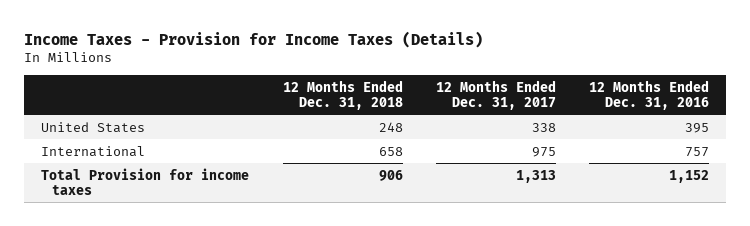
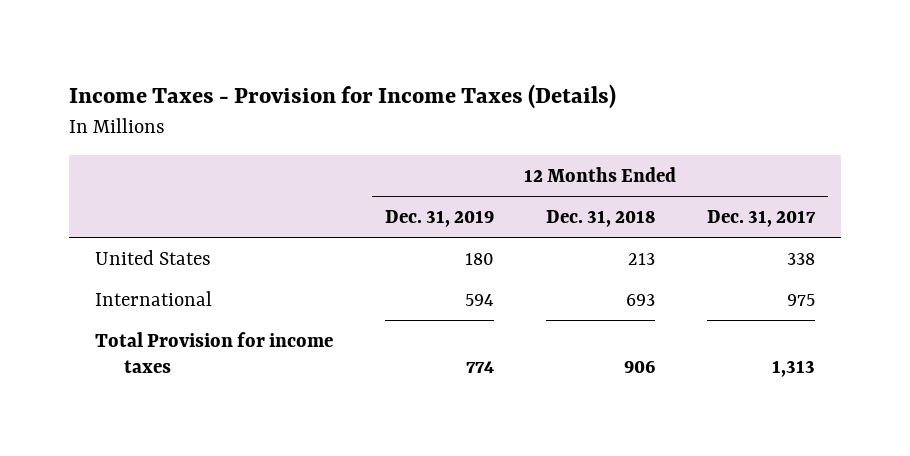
- | 12 Months Ended Dec. 31, 2018 | 12 Months Ended Dec. 31, 2017 | 12 Months Ended Dec. 31, 2016
+ | 12 Months Ended Dec. 31, 2019 | 12 Months Ended Dec. 31, 2018 | 12 Months Ended Dec. 31, 2017
- United States | 248 | 338 | 395
- International | 658 | 975 | 757
+ United States | 180 | 213 | 338
+ International | 594 | 693 | 975

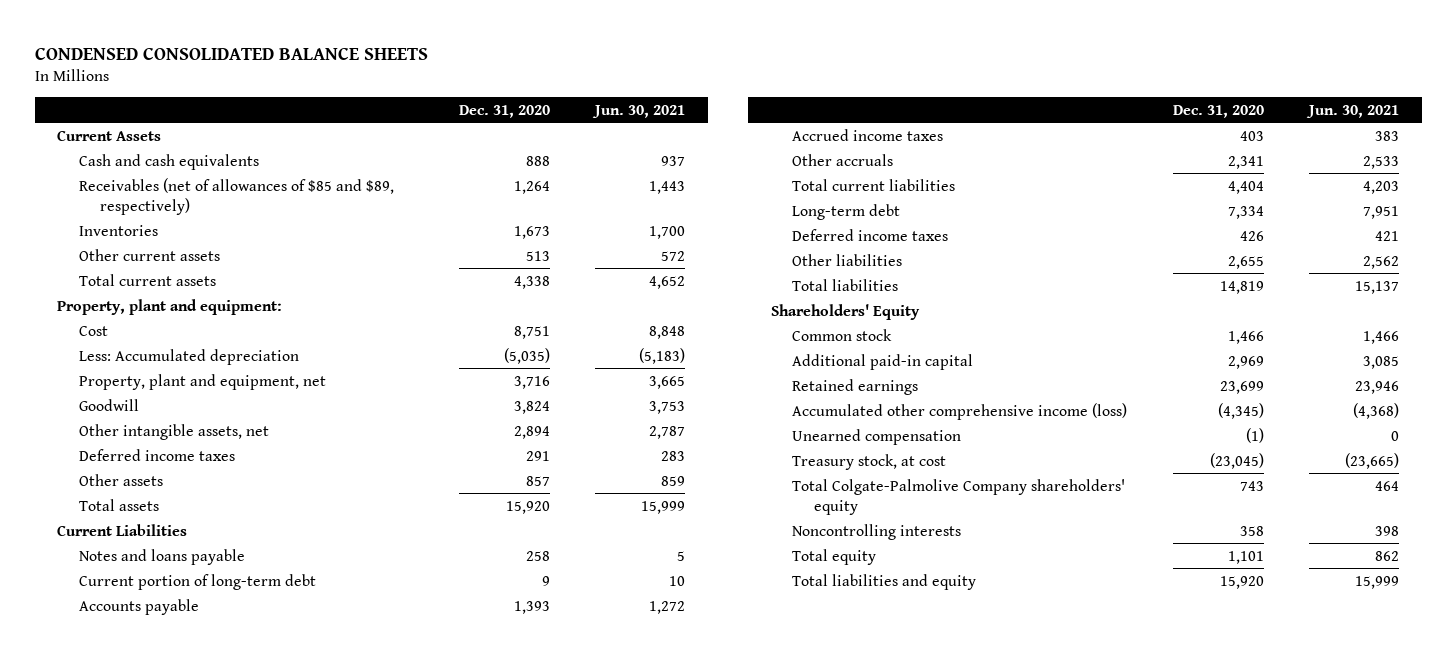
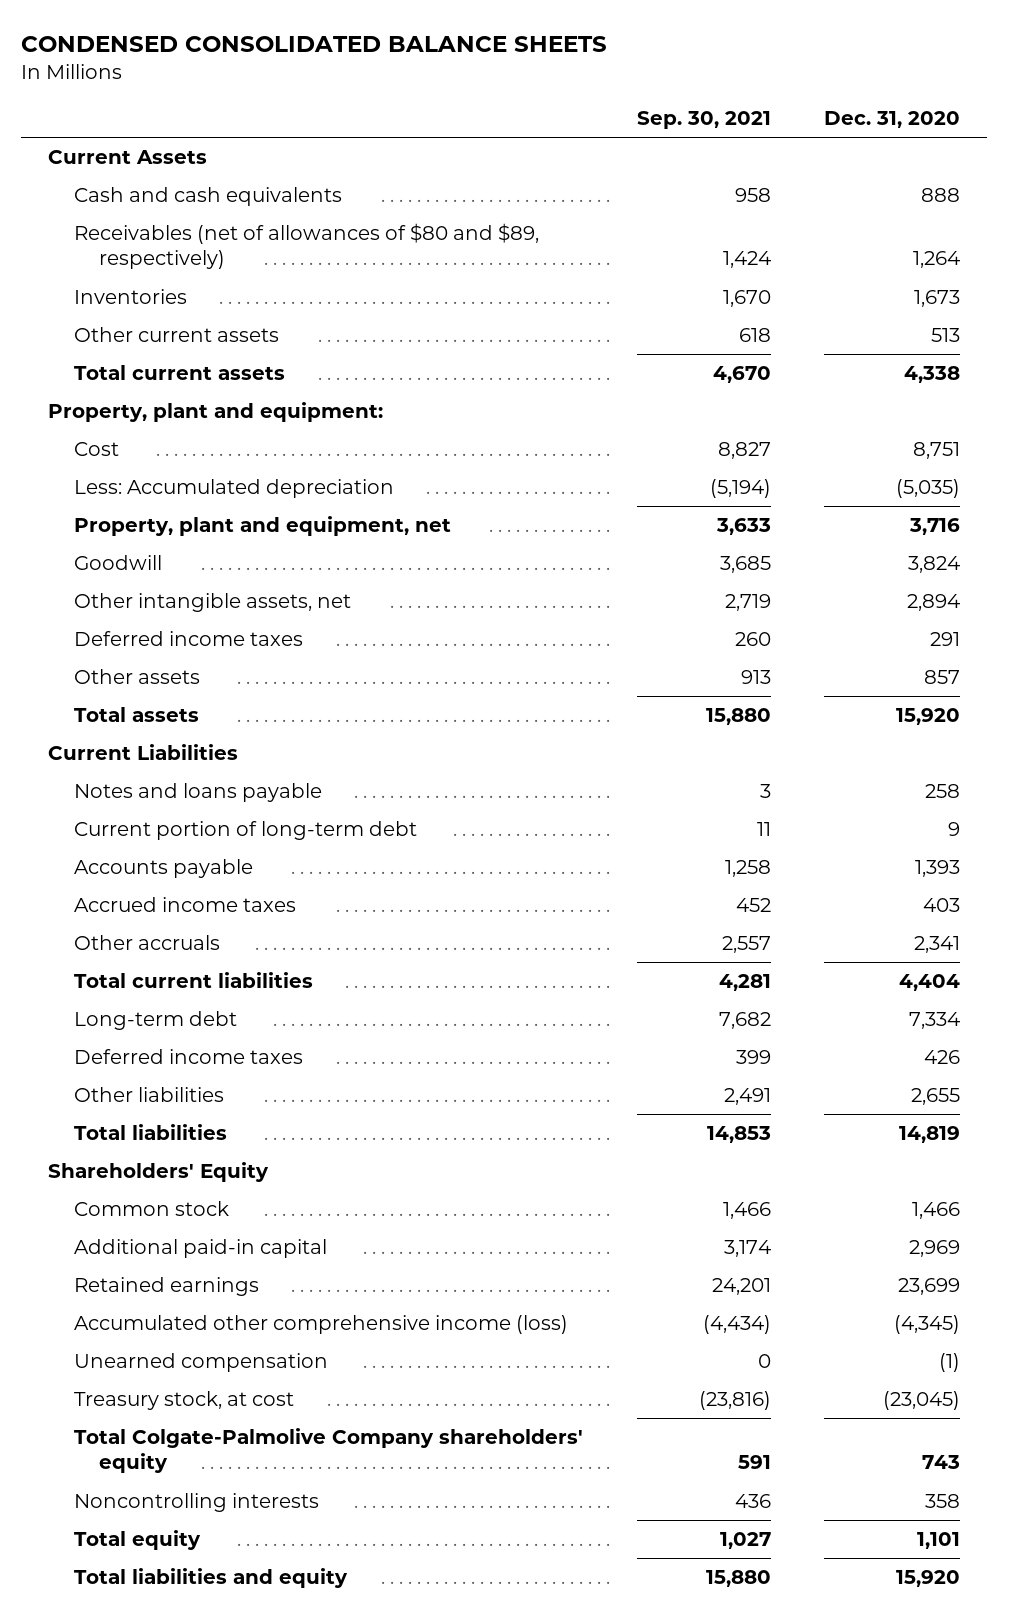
- | Dec. 31, 2020 | Jun. 30, 2021
+ | Sep. 30, 2021 | Dec. 31, 2020
- Receivables (net of allowances of $85 and $89, respectively) | 1,264 | 1,443
+ Receivables (net of allowances of $80 and $89, respectively) | 1,424 | 1,264

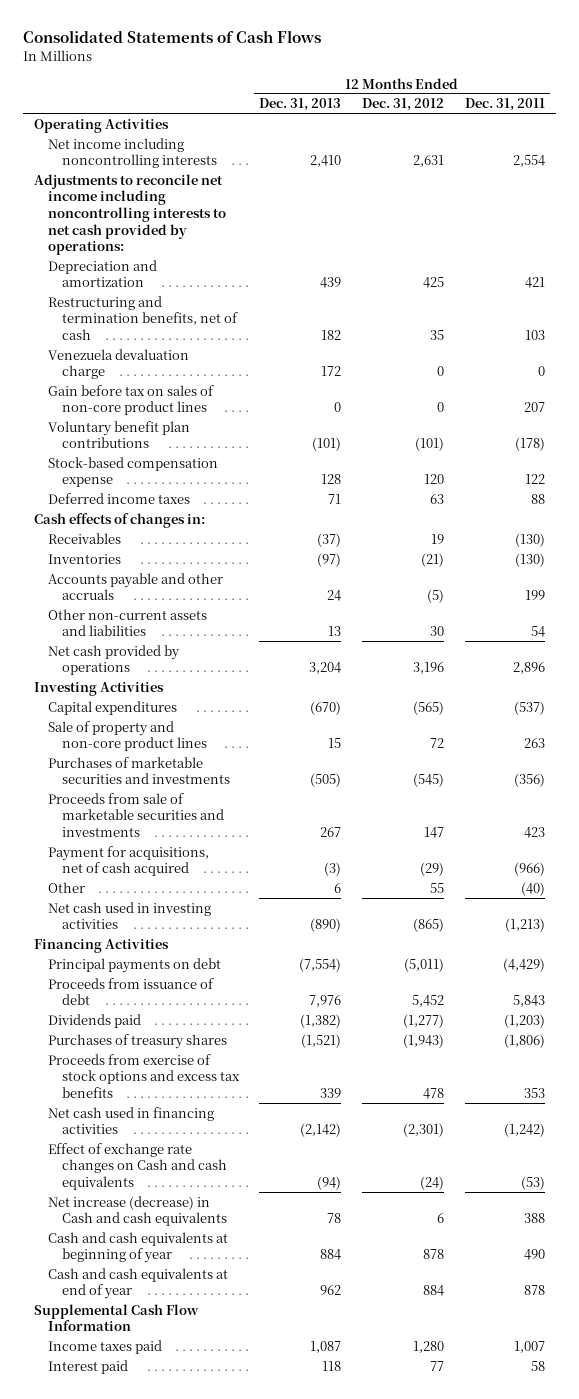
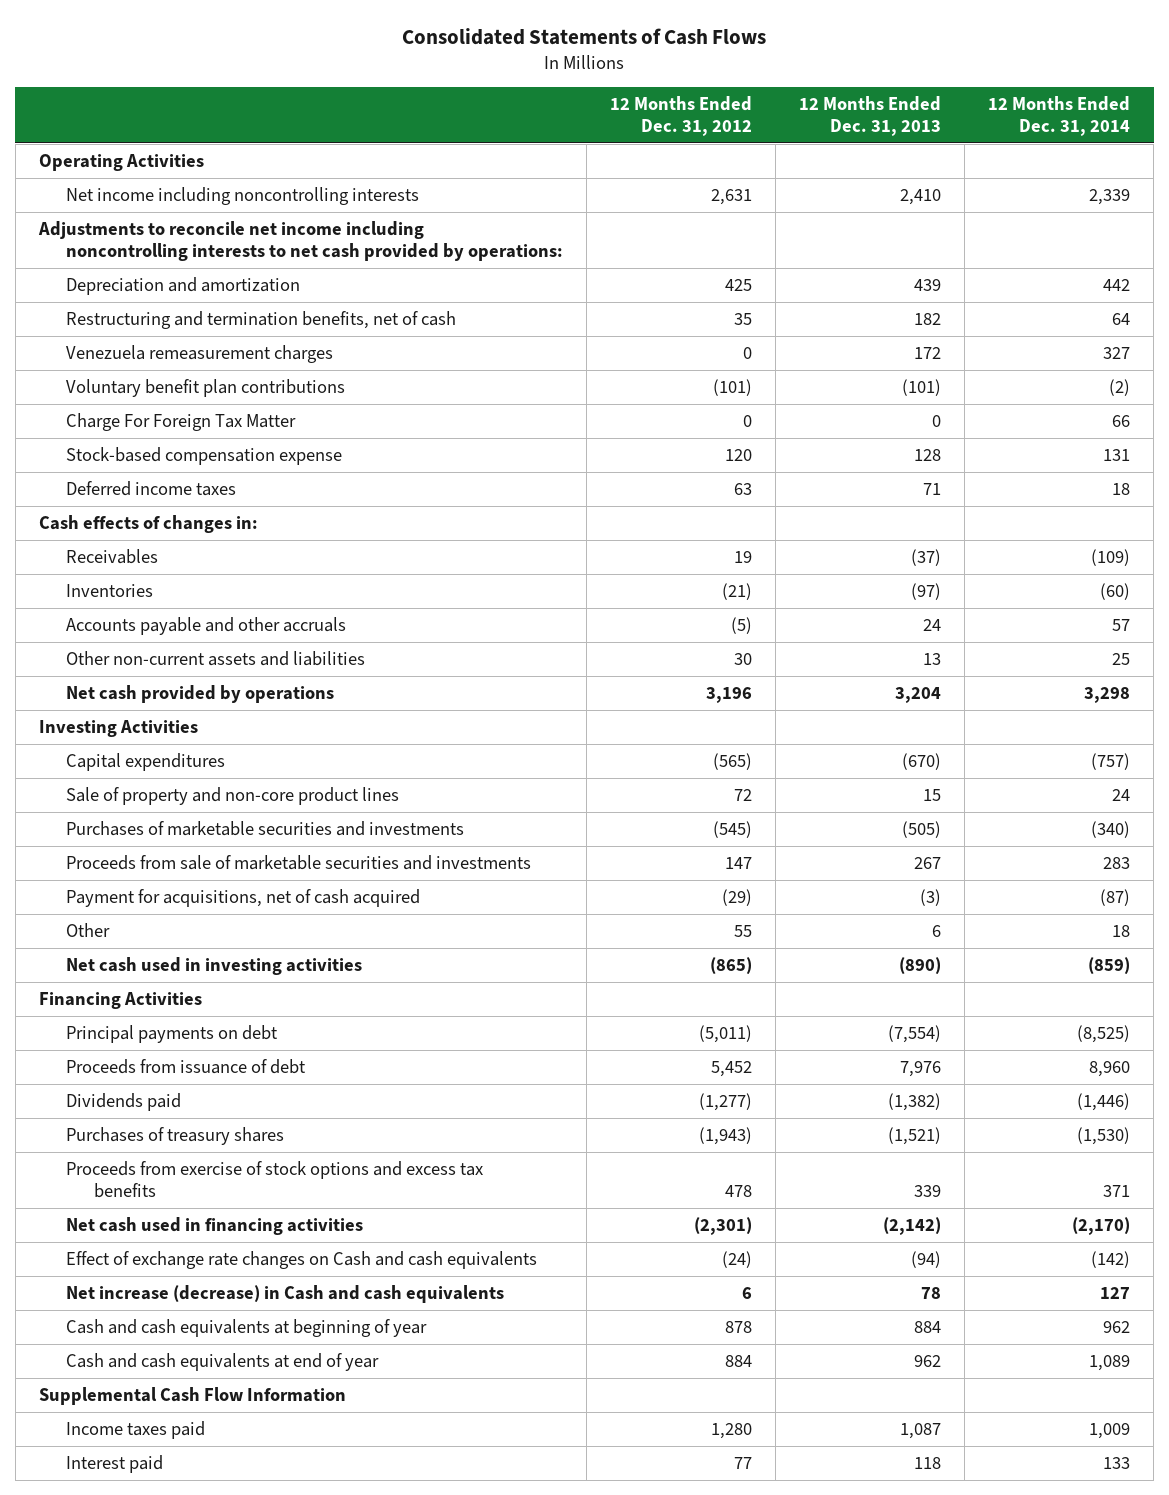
- | 12 Months Ended Dec. 31, 2013 | 12 Months Ended Dec. 31, 2012 | 12 Months Ended Dec. 31, 2011
+ | 12 Months Ended Dec. 31, 2012 | 12 Months Ended Dec. 31, 2013 | 12 Months Ended Dec. 31, 2014
- Venezuela devaluation charge | 172 | 0 | 0
- Gain before tax on sales of non-core product lines | 0 | 0 | 207
+ Venezuela remeasurement charges | 0 | 172 | 327
+ Charge For Foreign Tax Matter | 0 | 0 | 66

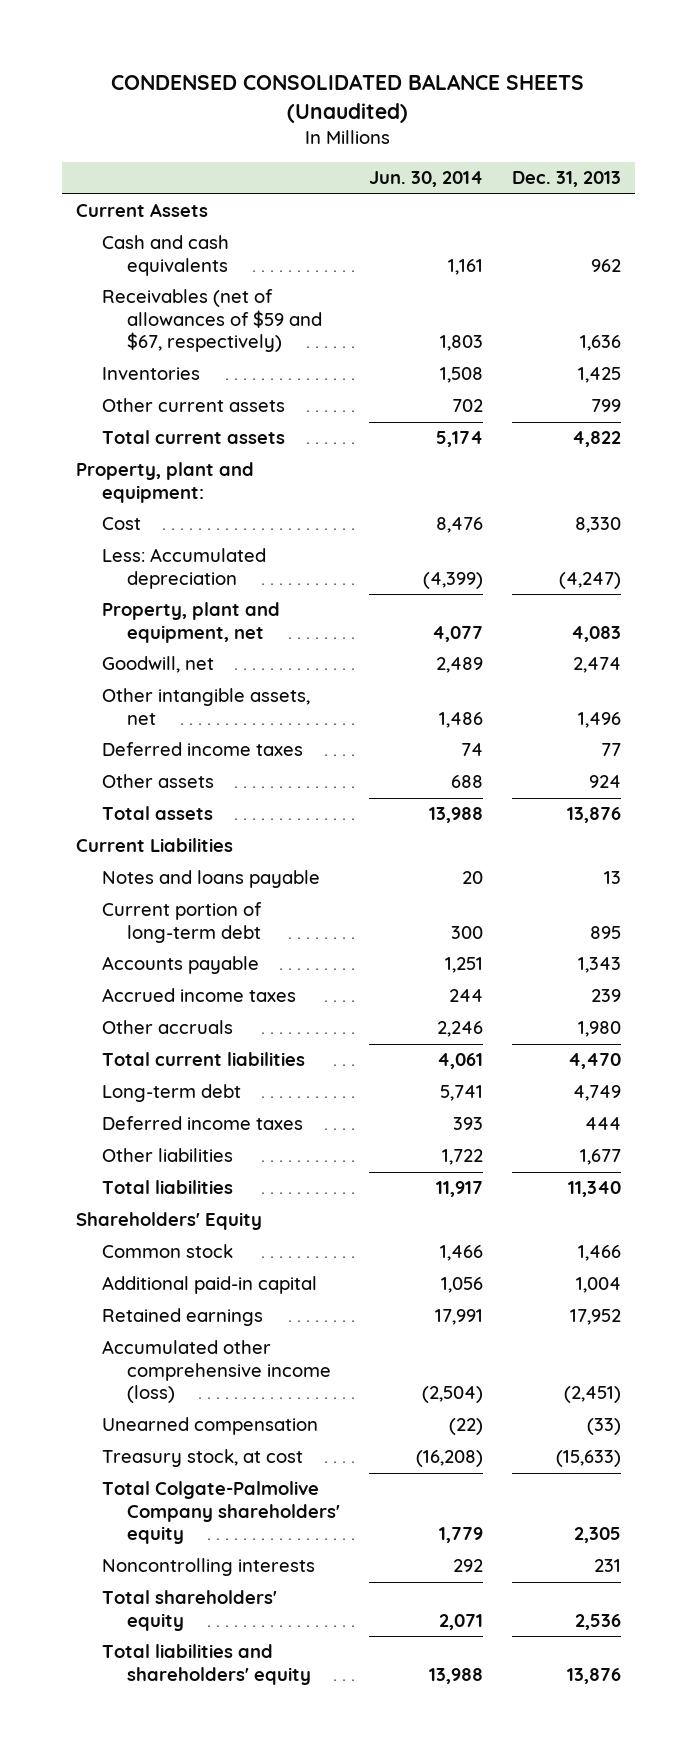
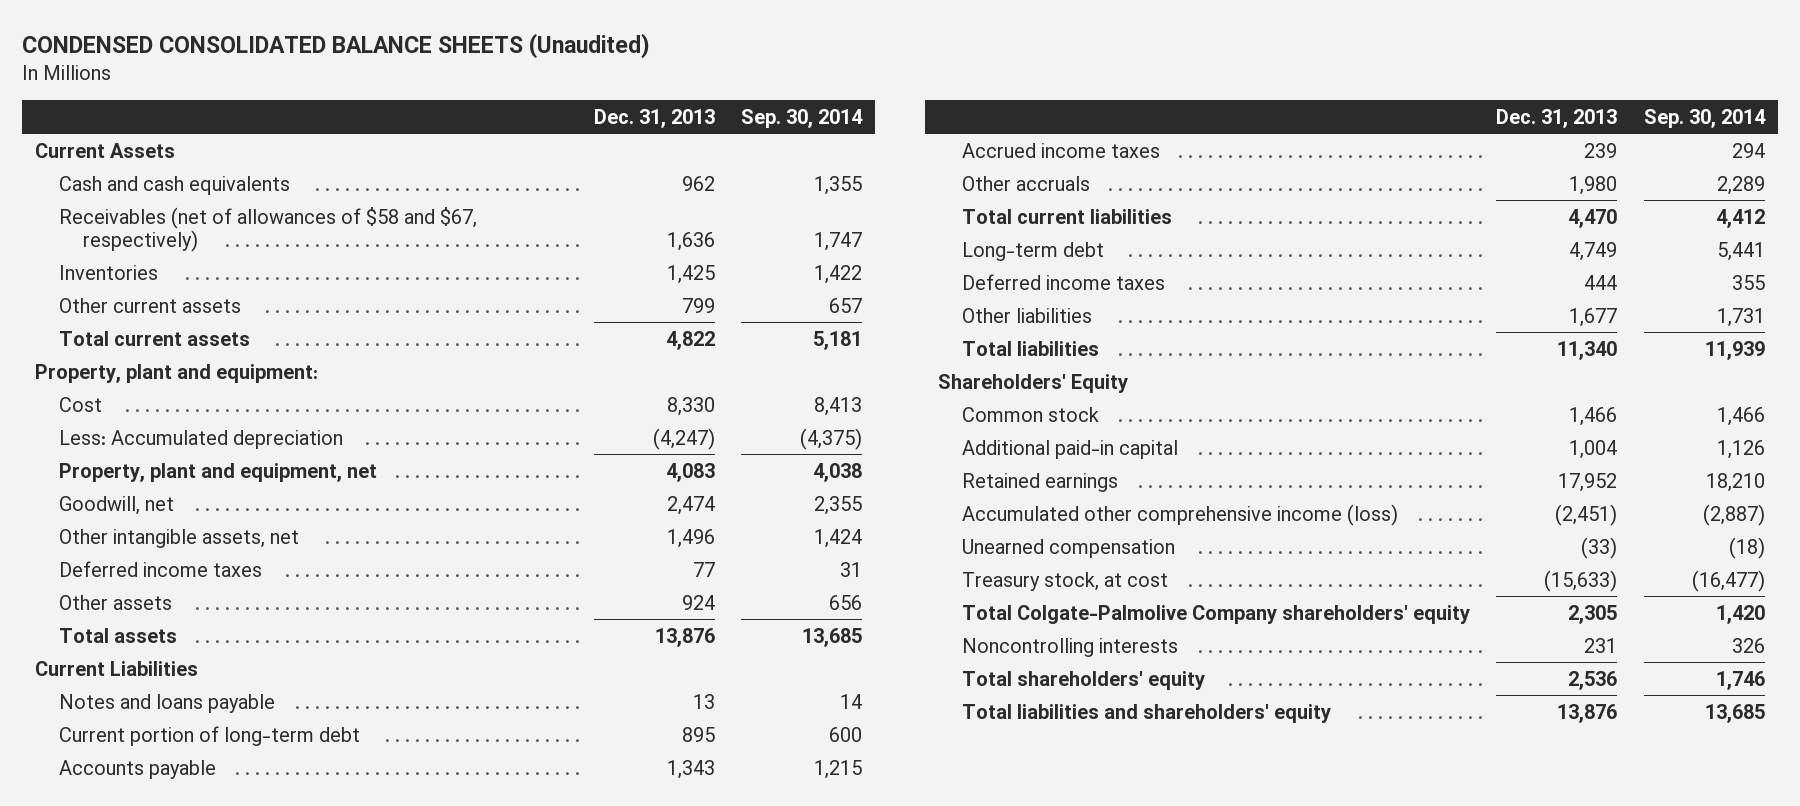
- | Jun. 30, 2014 | Dec. 31, 2013
+ | Dec. 31, 2013 | Sep. 30, 2014
- Receivables (net of allowances of $59 and $67, respectively) | 1,803 | 1,636
+ Receivables (net of allowances of $58 and $67, respectively) | 1,636 | 1,747

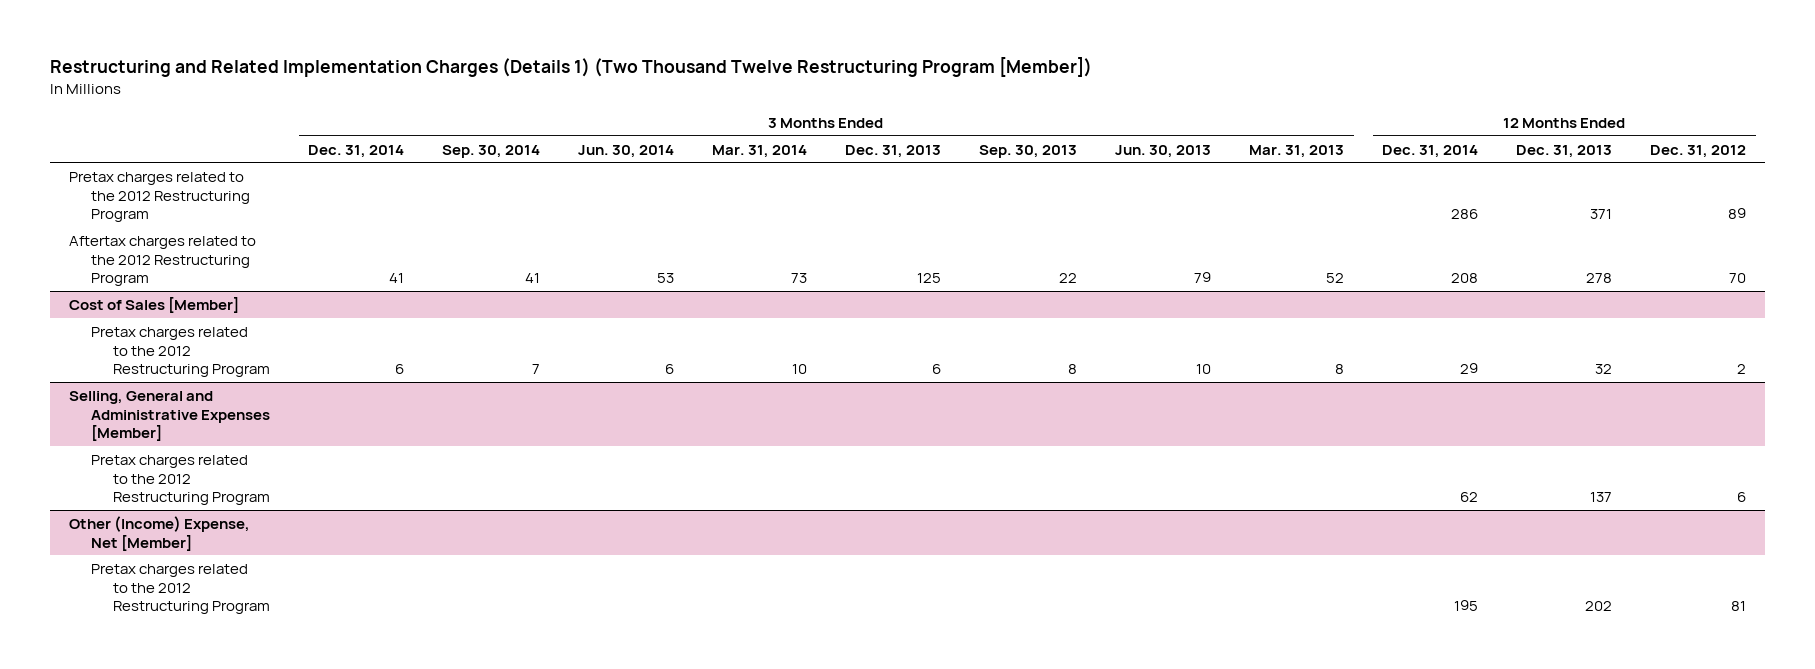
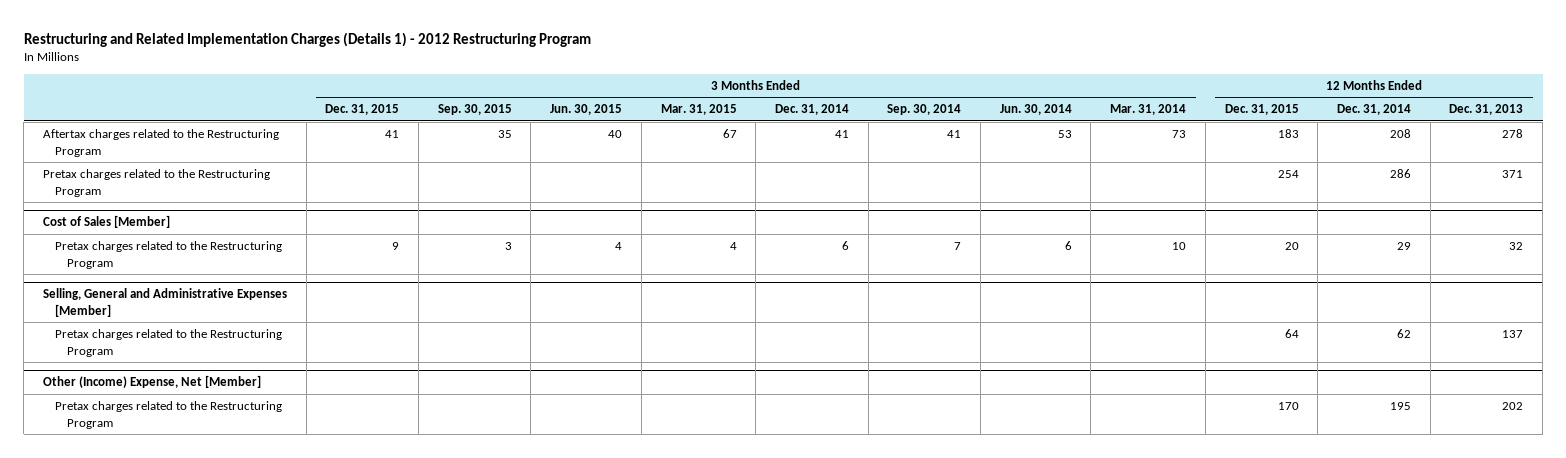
- Restructuring and Related Implementation Charges (Details 1) (Two Thousand Twelve Restructuring Program [Member])
+ Restructuring and Related Implementation Charges (Details 1) - 2012 Restructuring Program
- | 3 Months Ended Dec. 31, 2014 | 3 Months Ended Sep. 30, 2014 | 3 Months Ended Jun. 30, 2014 | 3 Months Ended Mar. 31, 2014 | 3 Months Ended Dec. 31, 2013 | 3 Months Ended Sep. 30, 2013 | 3 Months Ended Jun. 30, 2013 | 3 Months Ended Mar. 31, 2013 | 12 Months Ended Dec. 31, 2014 | 12 Months Ended Dec. 31, 2013 | 12 Months Ended Dec. 31, 2012
+ | 3 Months Ended Dec. 31, 2015 | 3 Months Ended Sep. 30, 2015 | 3 Months Ended Jun. 30, 2015 | 3 Months Ended Mar. 31, 2015 | 3 Months Ended Dec. 31, 2014 | 3 Months Ended Sep. 30, 2014 | 3 Months Ended Jun. 30, 2014 | 3 Months Ended Mar. 31, 2014 | 12 Months Ended Dec. 31, 2015 | 12 Months Ended Dec. 31, 2014 | 12 Months Ended Dec. 31, 2013
- Pretax charges related to the 2012 Restructuring Program | | | | | | | | | 286 | 371 | 89
- Aftertax charges related to the 2012 Restructuring Program | 41 | 41 | 53 | 73 | 125 | 22 | 79 | 52 | 208 | 278 | 70
+ Aftertax charges related to the Restructuring Program | 41 | 35 | 40 | 67 | 41 | 41 | 53 | 73 | 183 | 208 | 278
+ Pretax charges related to the Restructuring Program | | | | | | | | | 254 | 286 | 371
@ Cost of Sales [Member]
- Pretax charges related to the 2012 Restructuring Program | 6 | 7 | 6 | 10 | 6 | 8 | 10 | 8 | 29 | 32 | 2
+ Pretax charges related to the Restructuring Program | 9 | 3 | 4 | 4 | 6 | 7 | 6 | 10 | 20 | 29 | 32
@ Selling, General and Administrative Expenses [Member]
- Pretax charges related to the 2012 Restructuring Program | | | | | | | | | 62 | 137 | 6
+ Pretax charges related to the Restructuring Program | | | | | | | | | 64 | 62 | 137
@ Other (Income) Expense, Net [Member]
- Pretax charges related to the 2012 Restructuring Program | | | | | | | | | 195 | 202 | 81
+ Pretax charges related to the Restructuring Program | | | | | | | | | 170 | 195 | 202

